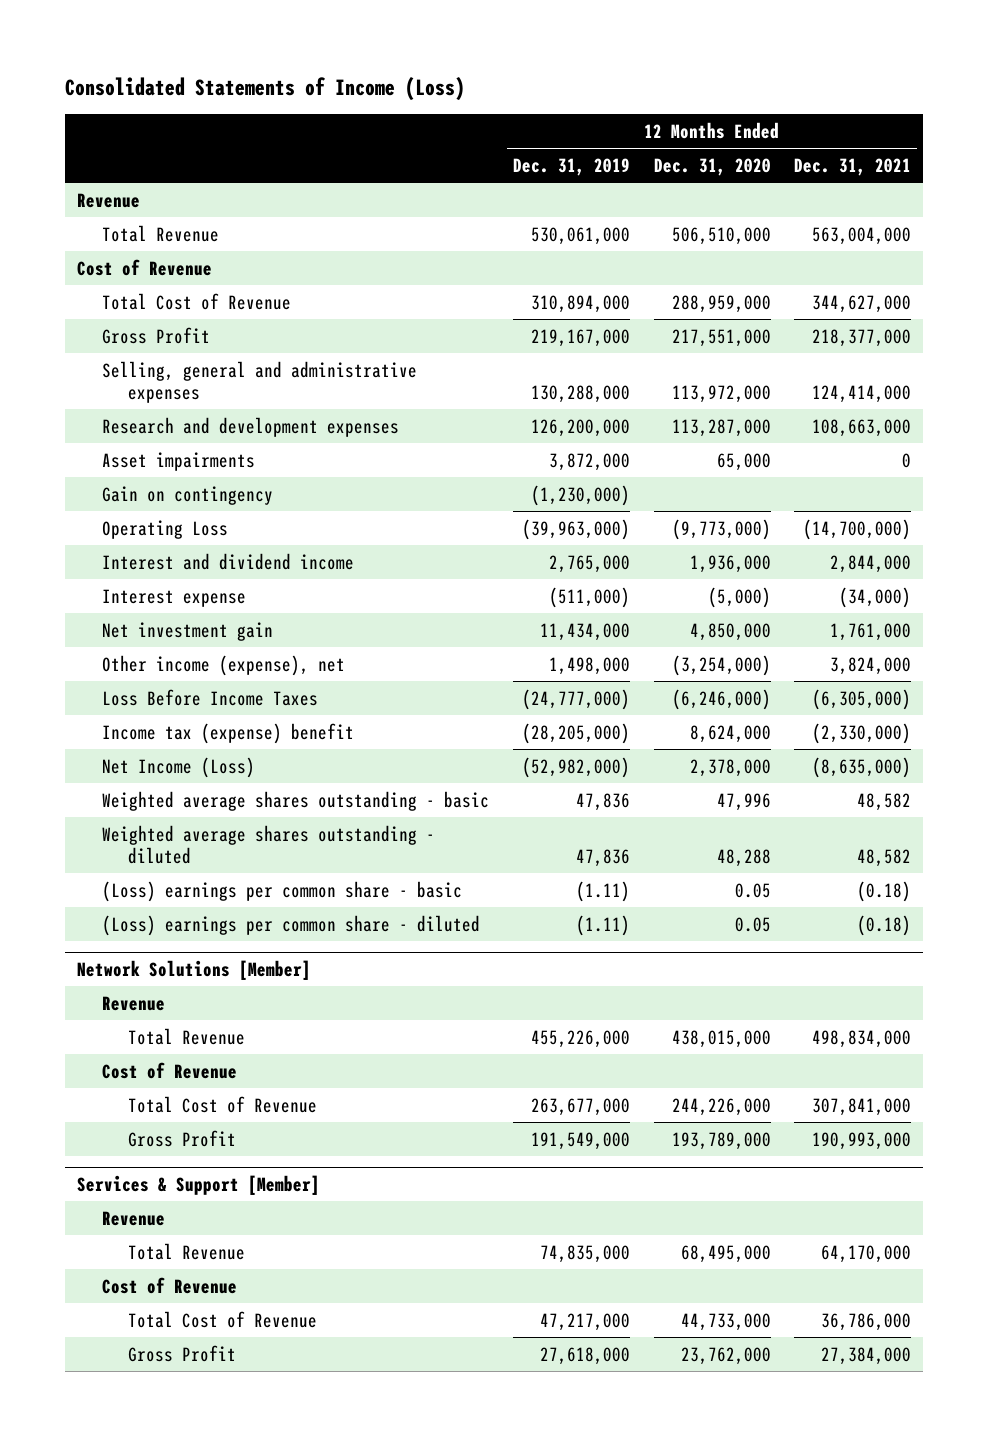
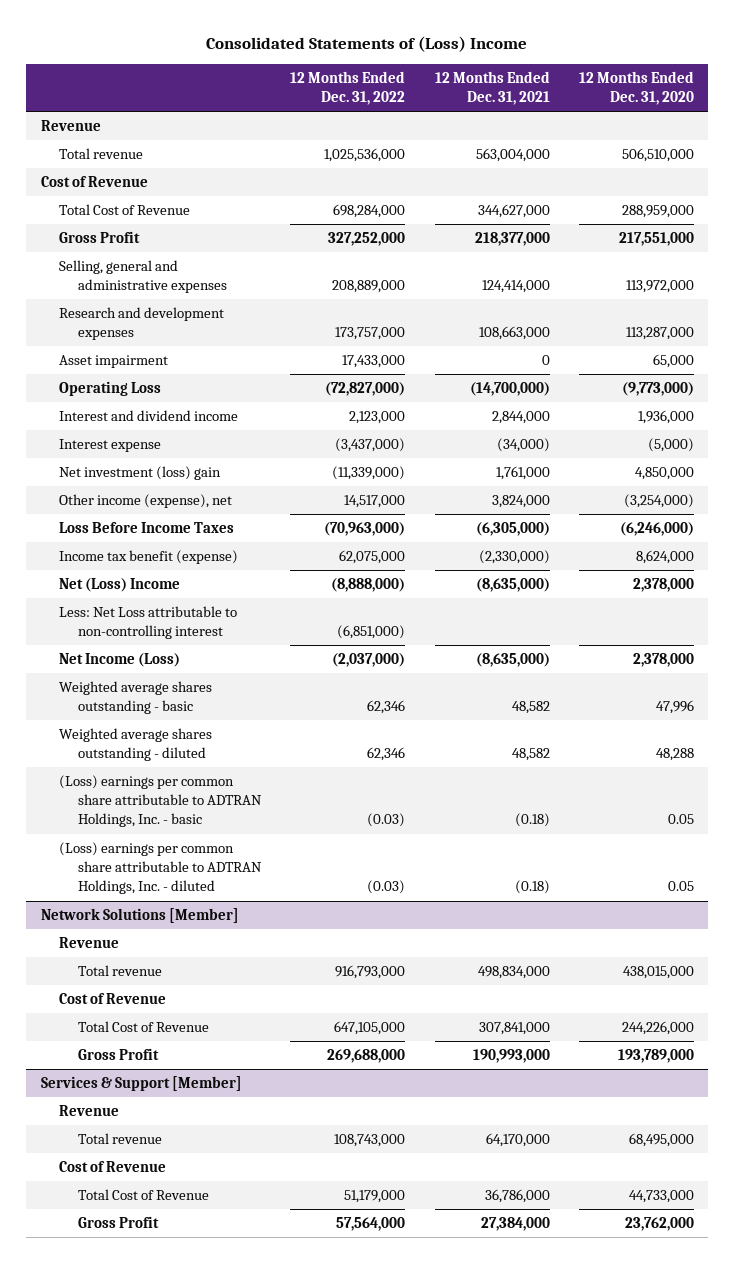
- Consolidated Statements of Income (Loss)
+ Consolidated Statements of (Loss) Income
- | 12 Months Ended Dec. 31, 2019 | 12 Months Ended Dec. 31, 2020 | 12 Months Ended Dec. 31, 2021
+ | 12 Months Ended Dec. 31, 2022 | 12 Months Ended Dec. 31, 2021 | 12 Months Ended Dec. 31, 2020
- Total Revenue | 530,061,000 | 506,510,000 | 563,004,000
+ Total revenue | 1,025,536,000 | 563,004,000 | 506,510,000
- Asset impairments | 3,872,000 | 65,000 | 0
- Gain on contingency | (1,230,000) | |
+ Asset impairment | 17,433,000 | 0 | 65,000
- Net investment gain | 11,434,000 | 4,850,000 | 1,761,000
+ Net investment (loss) gain | (11,339,000) | 1,761,000 | 4,850,000
- Income tax (expense) benefit | (28,205,000) | 8,624,000 | (2,330,000)
+ Income tax benefit (expense) | 62,075,000 | (2,330,000) | 8,624,000
+ Net (Loss) Income | (8,888,000) | (8,635,000) | 2,378,000
+ Less: Net Loss attributable to non-controlling interest | (6,851,000) | |
- (Loss) earnings per common share - basic | (1.11) | 0.05 | (0.18)
- (Loss) earnings per common share - diluted | (1.11) | 0.05 | (0.18)
+ (Loss) earnings per common share attributable to ADTRAN Holdings, Inc. - basic | (0.03) | (0.18) | 0.05
+ (Loss) earnings per common share attributable to ADTRAN Holdings, Inc. - diluted | (0.03) | (0.18) | 0.05
@ Network Solutions [Member]
- Total Revenue | 455,226,000 | 438,015,000 | 498,834,000
+ Total revenue | 916,793,000 | 498,834,000 | 438,015,000
@ Services & Support [Member]
- Total Revenue | 74,835,000 | 68,495,000 | 64,170,000
+ Total revenue | 108,743,000 | 64,170,000 | 68,495,000

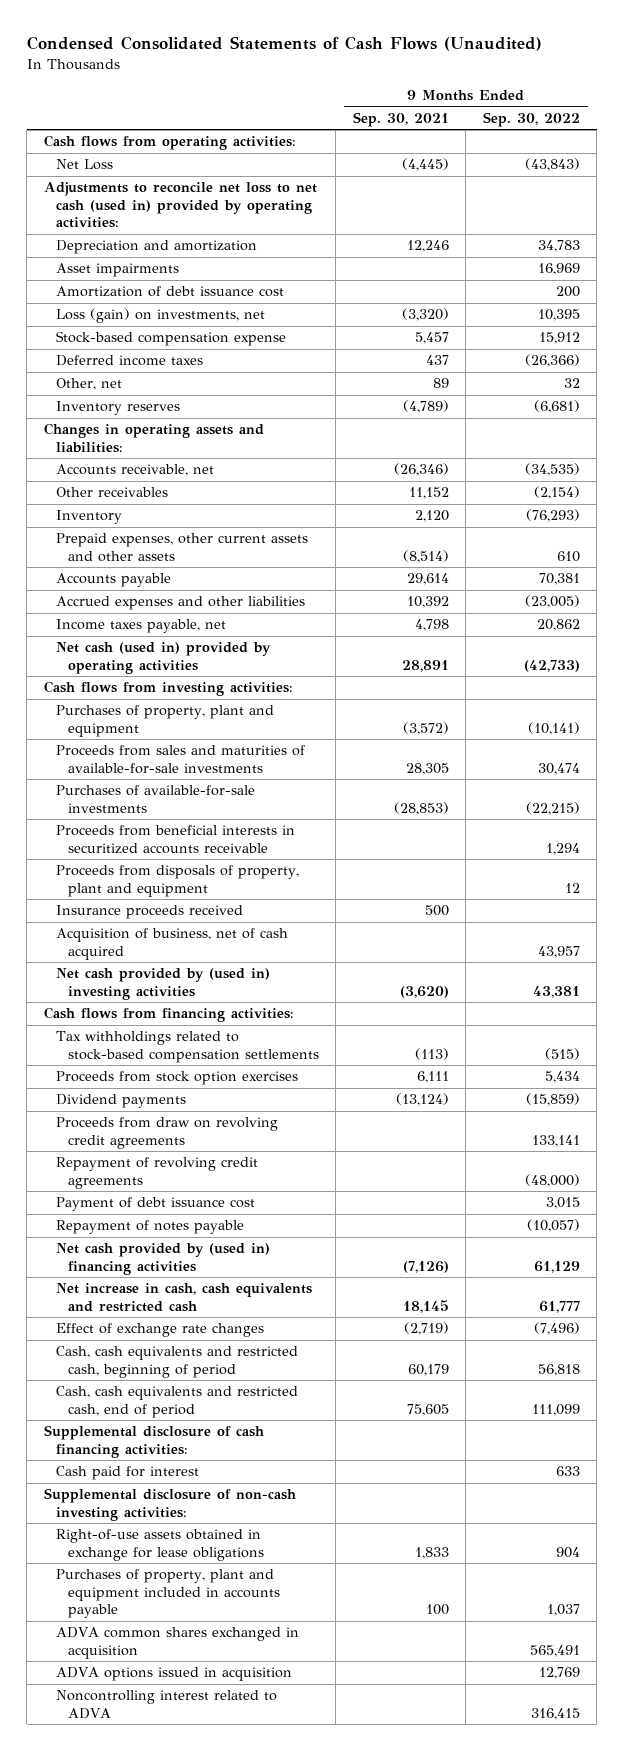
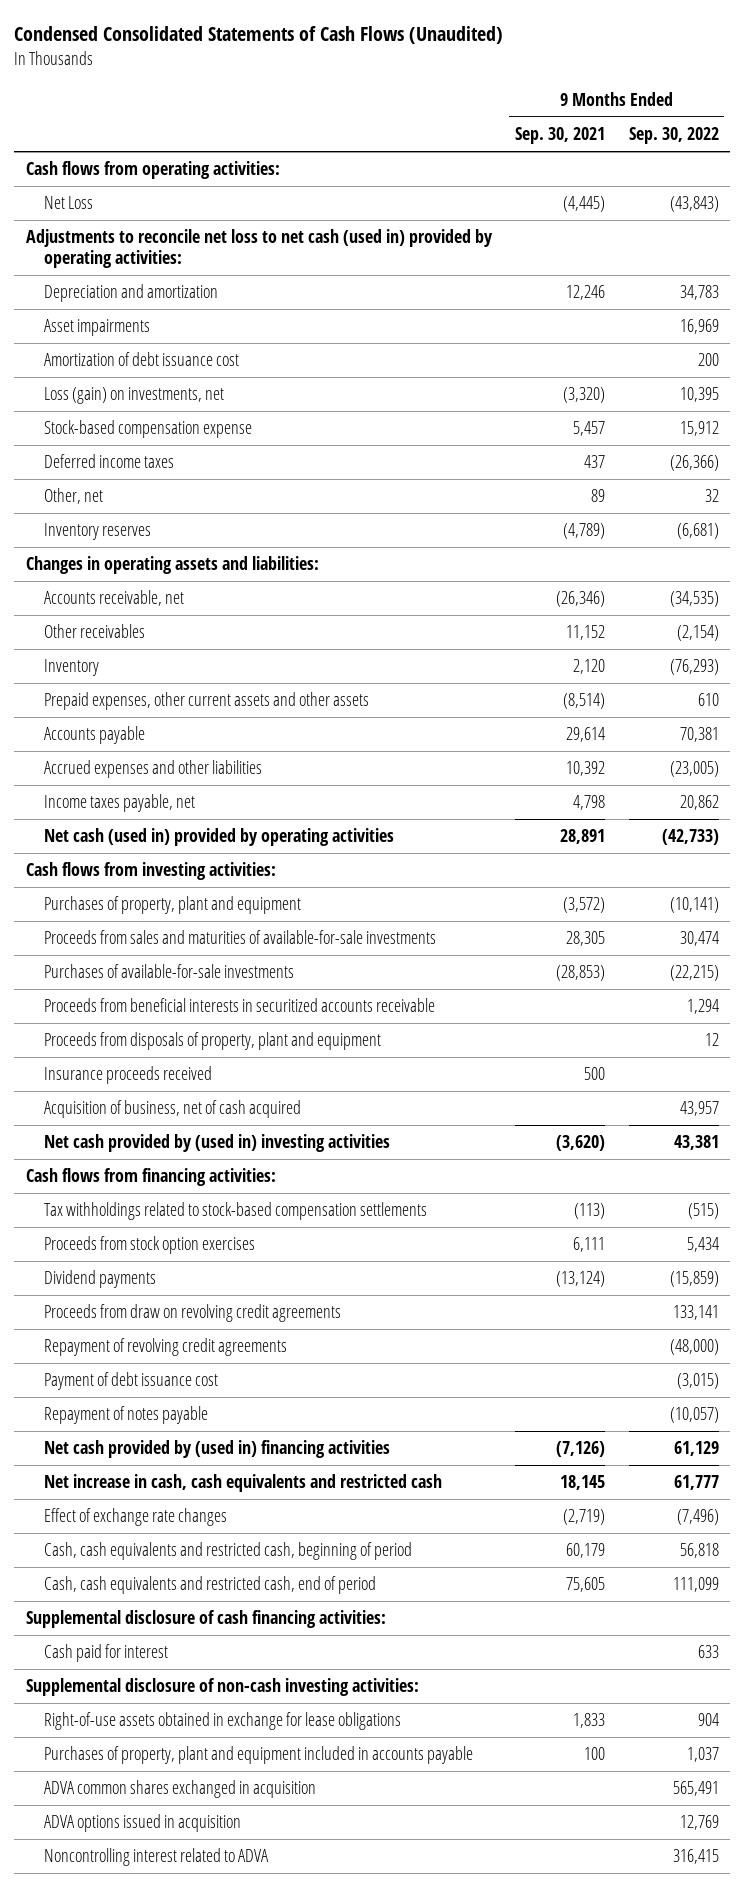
- Payment of debt issuance cost | | 3,015
+ Payment of debt issuance cost | | (3,015)

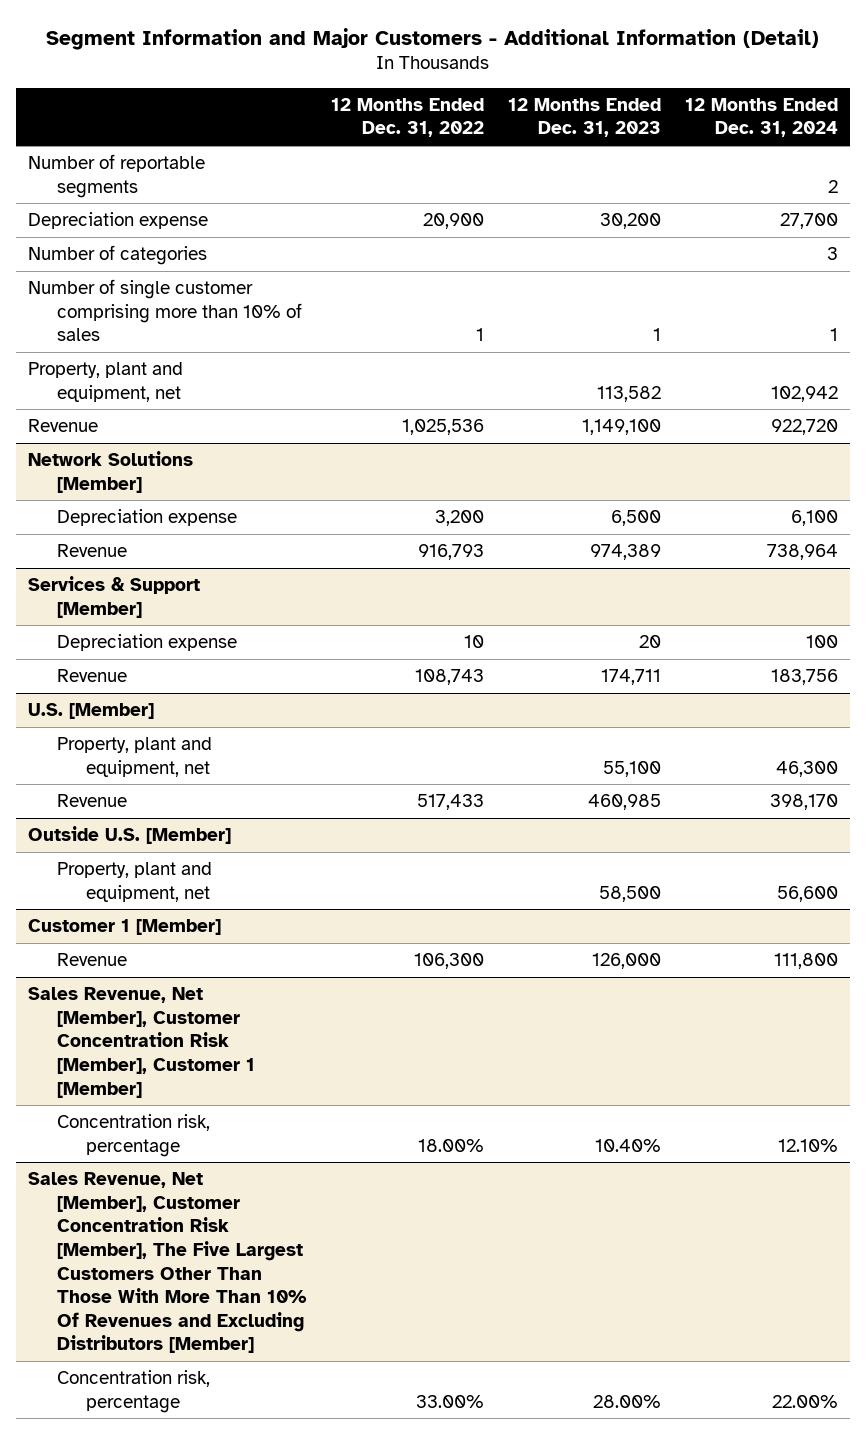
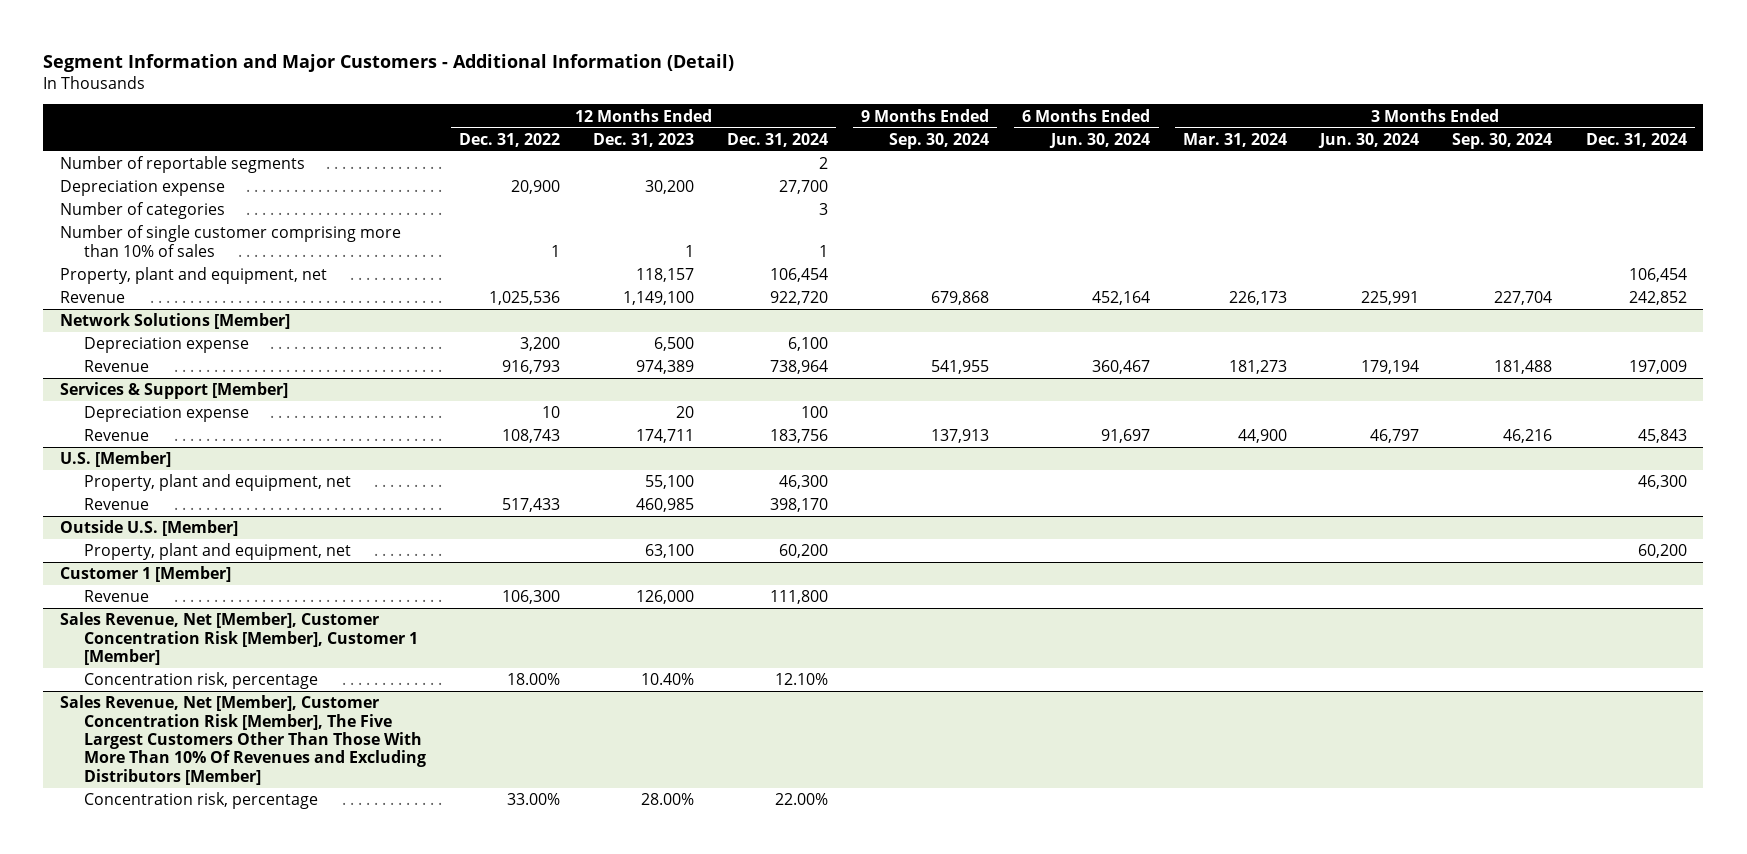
- | 12 Months Ended Dec. 31, 2022 | 12 Months Ended Dec. 31, 2023 | 12 Months Ended Dec. 31, 2024
+ | 12 Months Ended Dec. 31, 2022 | 12 Months Ended Dec. 31, 2023 | 12 Months Ended Dec. 31, 2024 | 9 Months Ended Sep. 30, 2024 | 6 Months Ended Jun. 30, 2024 | 3 Months Ended Mar. 31, 2024 | 3 Months Ended Jun. 30, 2024 | 3 Months Ended Sep. 30, 2024 | 3 Months Ended Dec. 31, 2024
- Property, plant and equipment, net | | 113,582 | 102,942
+ Property, plant and equipment, net | | 118,157 | 106,454 | | | | | | 106,454
@ Outside U.S. [Member]
- Property, plant and equipment, net | | 58,500 | 56,600
+ Property, plant and equipment, net | | 63,100 | 60,200 | | | | | | 60,200

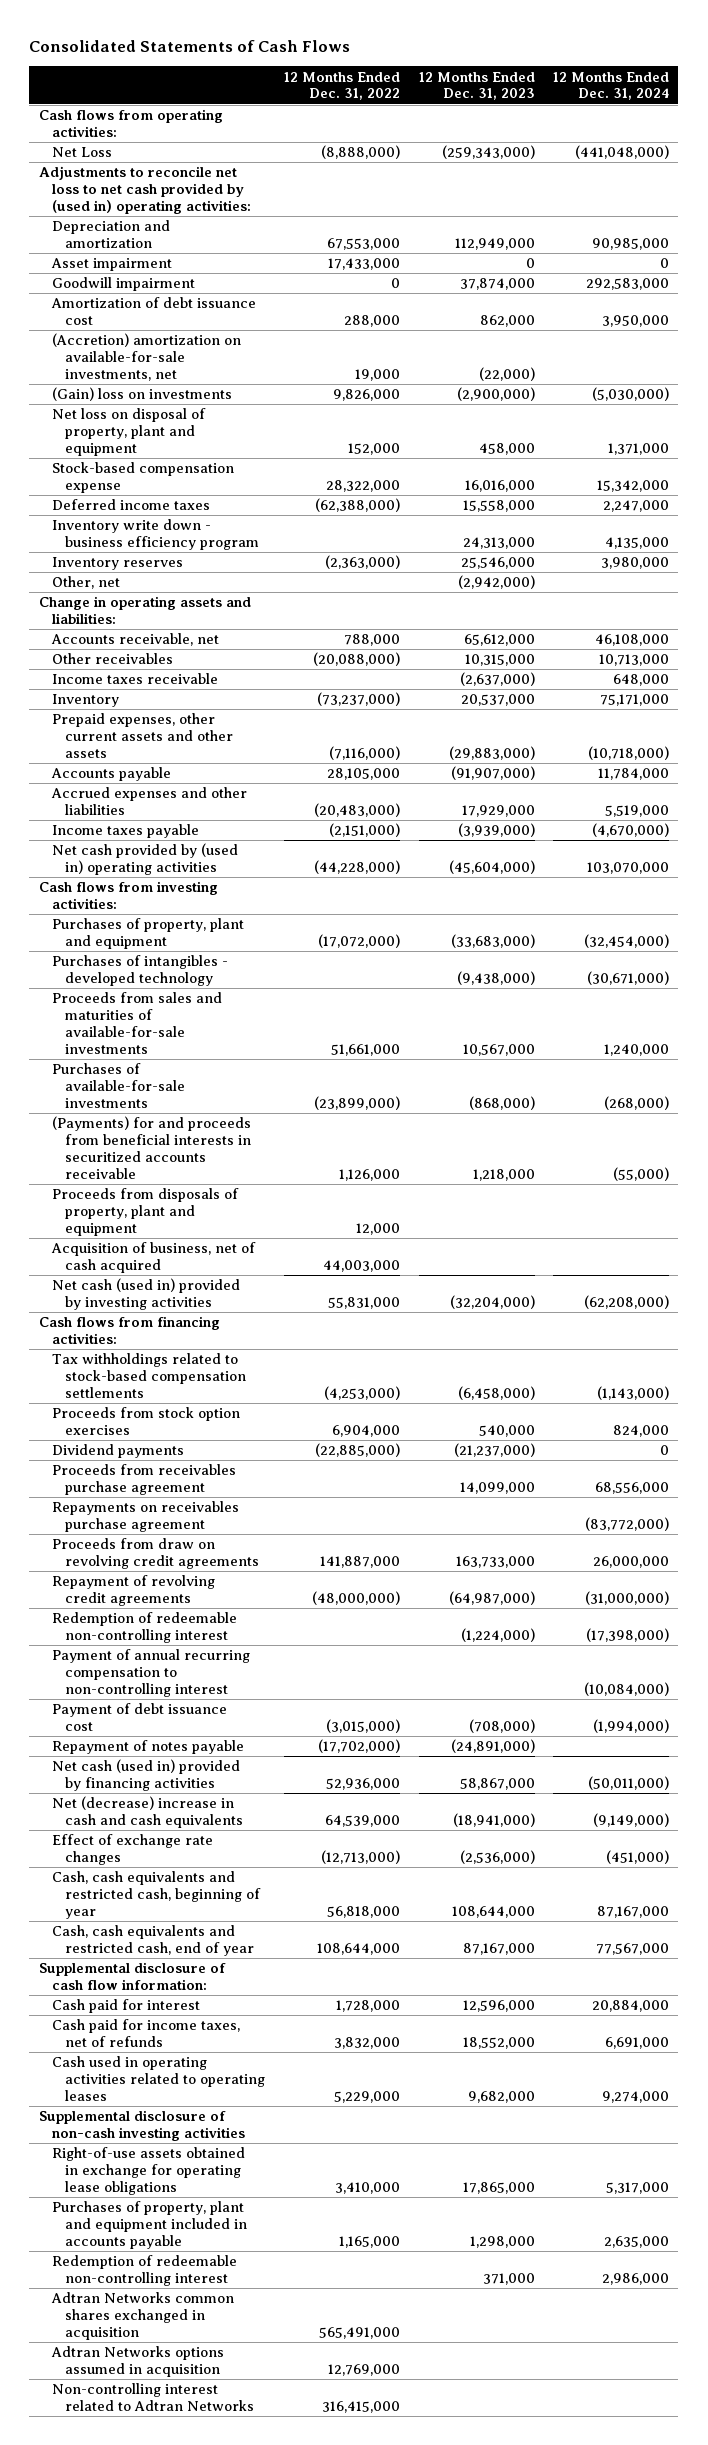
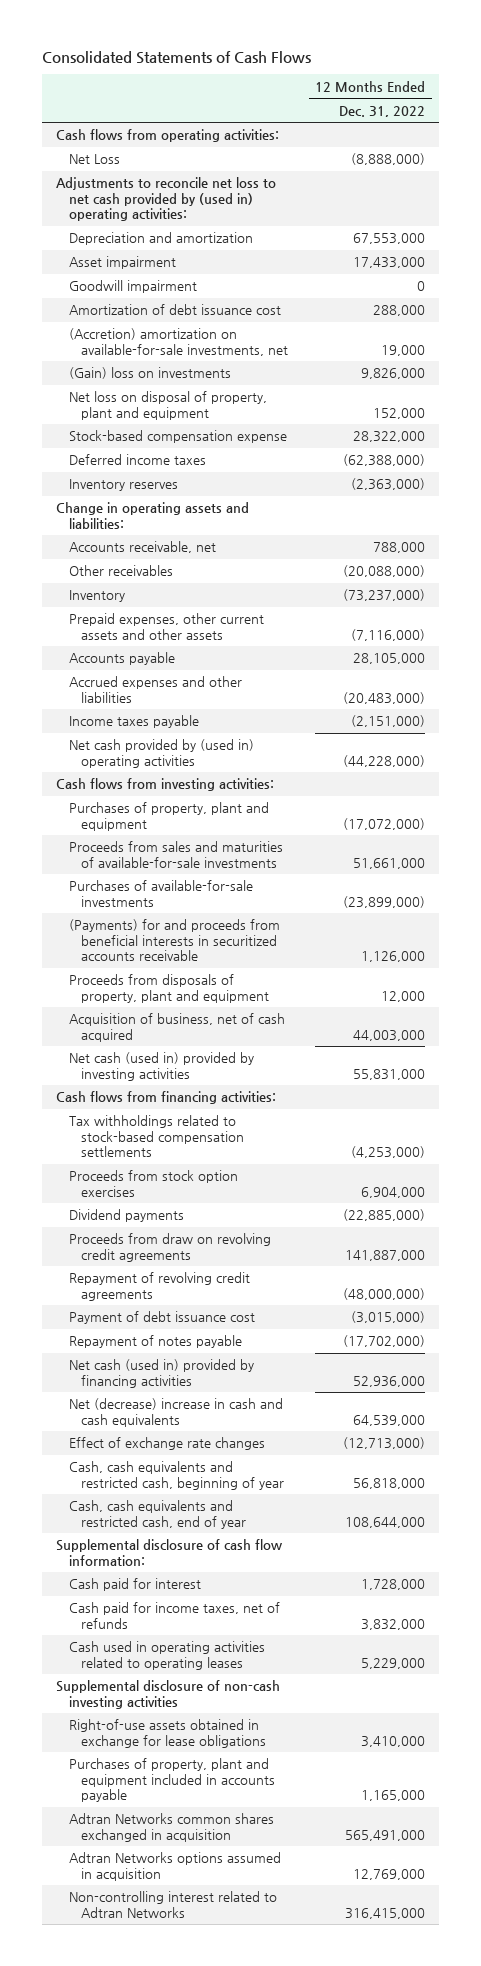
- | 12 Months Ended Dec. 31, 2022 | 12 Months Ended Dec. 31, 2023 | 12 Months Ended Dec. 31, 2024
+ | 12 Months Ended Dec. 31, 2022
- Inventory write down - business efficiency program | | 24,313,000 | 4,135,000
- Other, net | | (2,942,000) |
- Income taxes receivable | | (2,637,000) | 648,000
- Purchases of intangibles - developed technology | | (9,438,000) | (30,671,000)
- Proceeds from receivables purchase agreement | | 14,099,000 | 68,556,000
- Repayments on receivables purchase agreement | | | (83,772,000)
- Redemption of redeemable non-controlling interest | | (1,224,000) | (17,398,000)
- Payment of annual recurring compensation to non-controlling interest | | | (10,084,000)
- Right-of-use assets obtained in exchange for operating lease obligations | 3,410,000 | 17,865,000 | 5,317,000
+ Right-of-use assets obtained in exchange for lease obligations | 3,410,000
- Redemption of redeemable non-controlling interest | | 371,000 | 2,986,000

